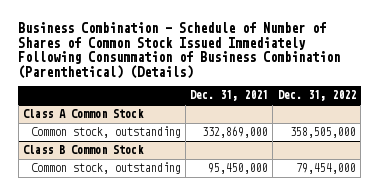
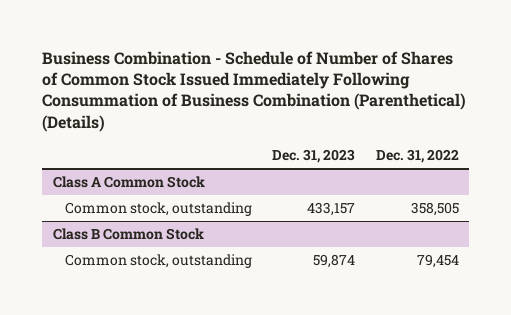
- | Dec. 31, 2021 | Dec. 31, 2022
+ | Dec. 31, 2023 | Dec. 31, 2022
@ Class A Common Stock
- Common stock, outstanding | 332,869,000 | 358,505,000
+ Common stock, outstanding | 433,157 | 358,505
@ Class B Common Stock
- Common stock, outstanding | 95,450,000 | 79,454,000
+ Common stock, outstanding | 59,874 | 79,454

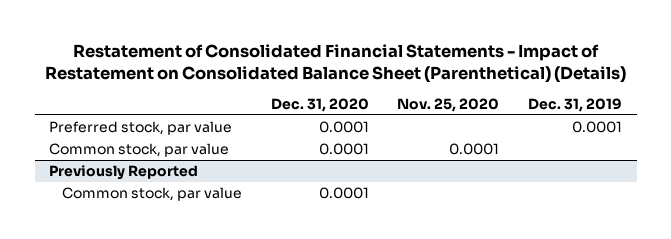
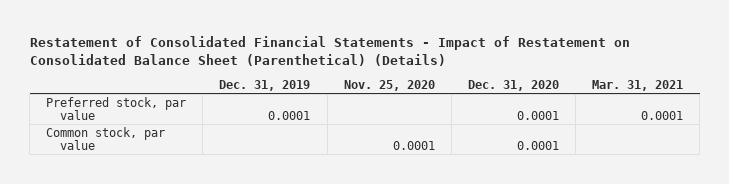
- | Dec. 31, 2020 | Nov. 25, 2020 | Dec. 31, 2019
+ | Dec. 31, 2019 | Nov. 25, 2020 | Dec. 31, 2020 | Mar. 31, 2021
- Previously Reported
- Common stock, par value | 0.0001 | |

